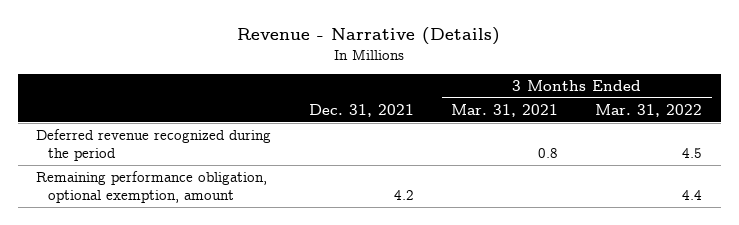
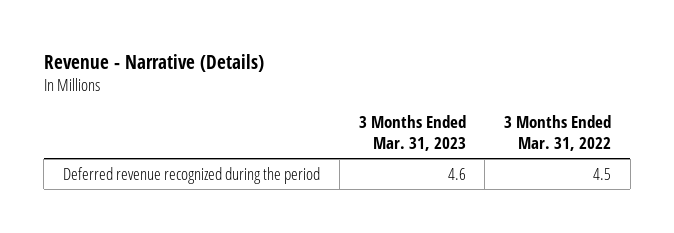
- | Dec. 31, 2021 | 3 Months Ended Mar. 31, 2021 | 3 Months Ended Mar. 31, 2022
+ | 3 Months Ended Mar. 31, 2023 | 3 Months Ended Mar. 31, 2022
- Remaining performance obligation, optional exemption, amount | 4.2 | | 4.4

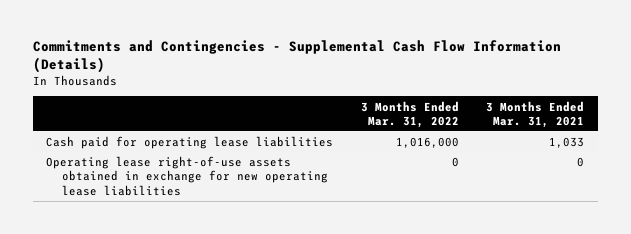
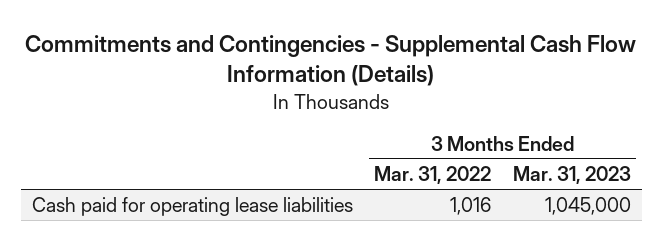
- | 3 Months Ended Mar. 31, 2022 | 3 Months Ended Mar. 31, 2021
+ | 3 Months Ended Mar. 31, 2022 | 3 Months Ended Mar. 31, 2023
- Cash paid for operating lease liabilities | 1,016,000 | 1,033
- Operating lease right-of-use assets obtained in exchange for new operating lease liabilities | 0 | 0
+ Cash paid for operating lease liabilities | 1,016 | 1,045,000

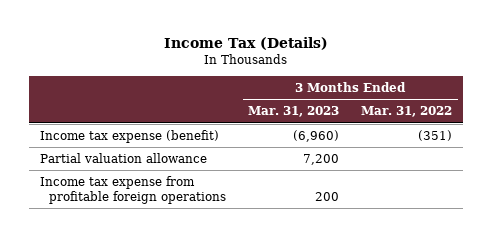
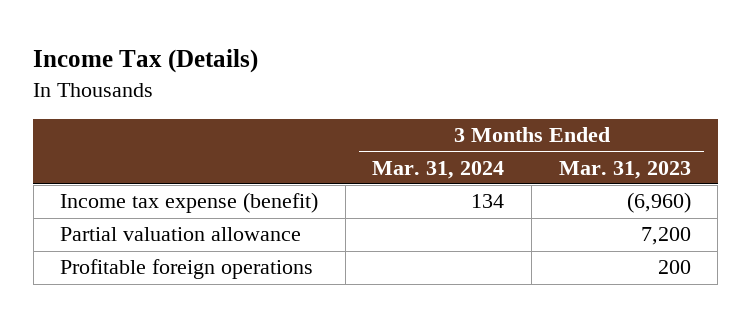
- | 3 Months Ended Mar. 31, 2023 | 3 Months Ended Mar. 31, 2022
+ | 3 Months Ended Mar. 31, 2024 | 3 Months Ended Mar. 31, 2023
- Income tax expense from profitable foreign operations | 200 |
+ Profitable foreign operations | | 200

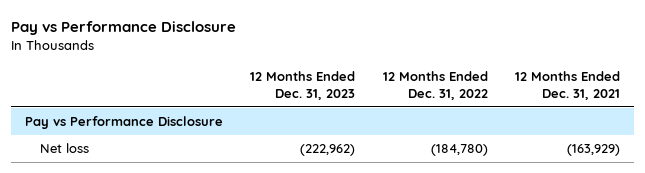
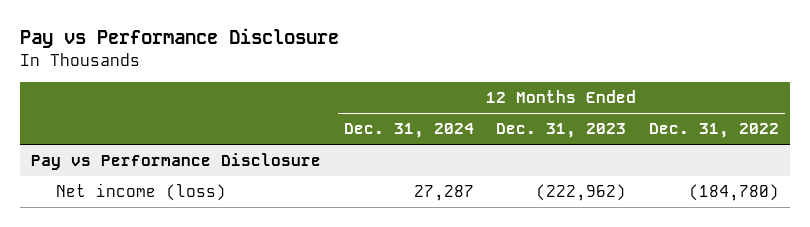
- | 12 Months Ended Dec. 31, 2023 | 12 Months Ended Dec. 31, 2022 | 12 Months Ended Dec. 31, 2021
+ | 12 Months Ended Dec. 31, 2024 | 12 Months Ended Dec. 31, 2023 | 12 Months Ended Dec. 31, 2022
- Net loss | (222,962) | (184,780) | (163,929)
+ Net income (loss) | 27,287 | (222,962) | (184,780)

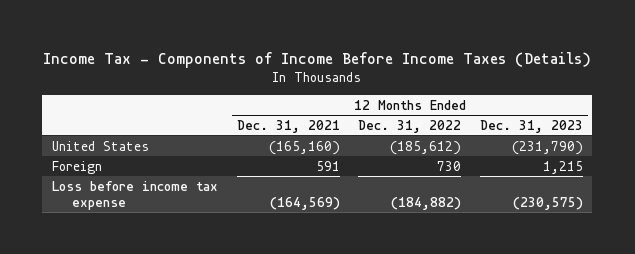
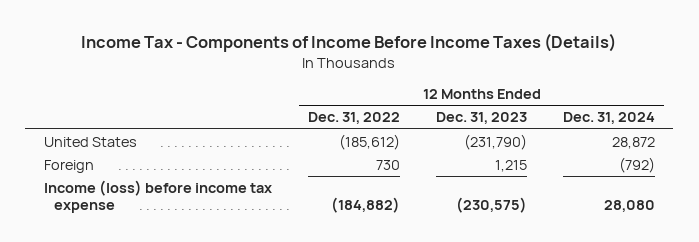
- | 12 Months Ended Dec. 31, 2021 | 12 Months Ended Dec. 31, 2022 | 12 Months Ended Dec. 31, 2023
+ | 12 Months Ended Dec. 31, 2022 | 12 Months Ended Dec. 31, 2023 | 12 Months Ended Dec. 31, 2024
- Loss before income tax expense | (164,569) | (184,882) | (230,575)
+ Income (loss) before income tax expense | (184,882) | (230,575) | 28,080

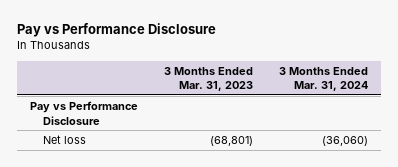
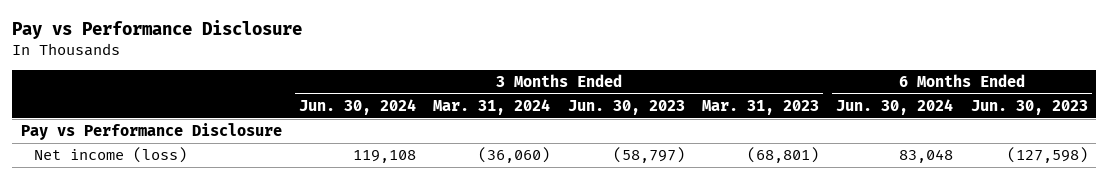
- | 3 Months Ended Mar. 31, 2023 | 3 Months Ended Mar. 31, 2024
+ | 3 Months Ended Jun. 30, 2024 | 3 Months Ended Mar. 31, 2024 | 3 Months Ended Jun. 30, 2023 | 3 Months Ended Mar. 31, 2023 | 6 Months Ended Jun. 30, 2024 | 6 Months Ended Jun. 30, 2023
- Net loss | (68,801) | (36,060)
+ Net income (loss) | 119,108 | (36,060) | (58,797) | (68,801) | 83,048 | (127,598)

